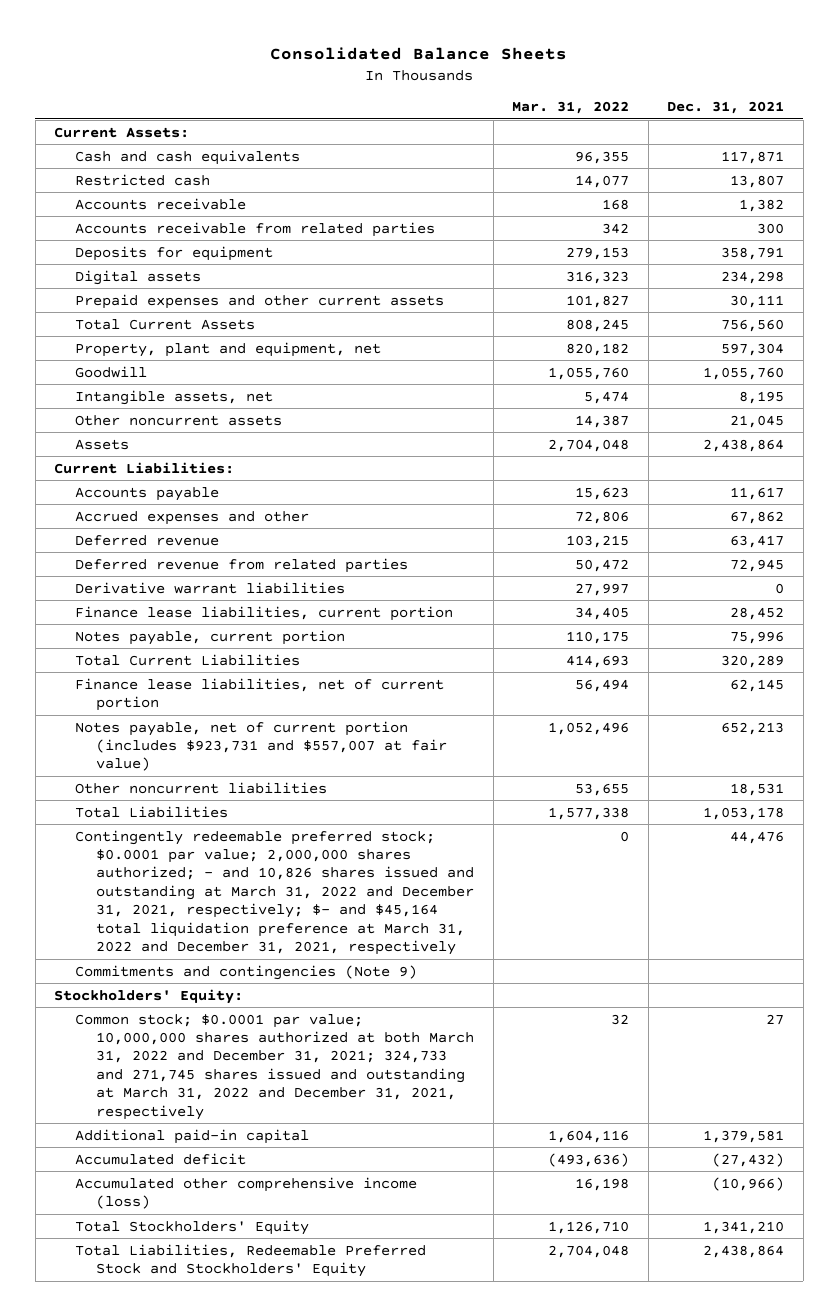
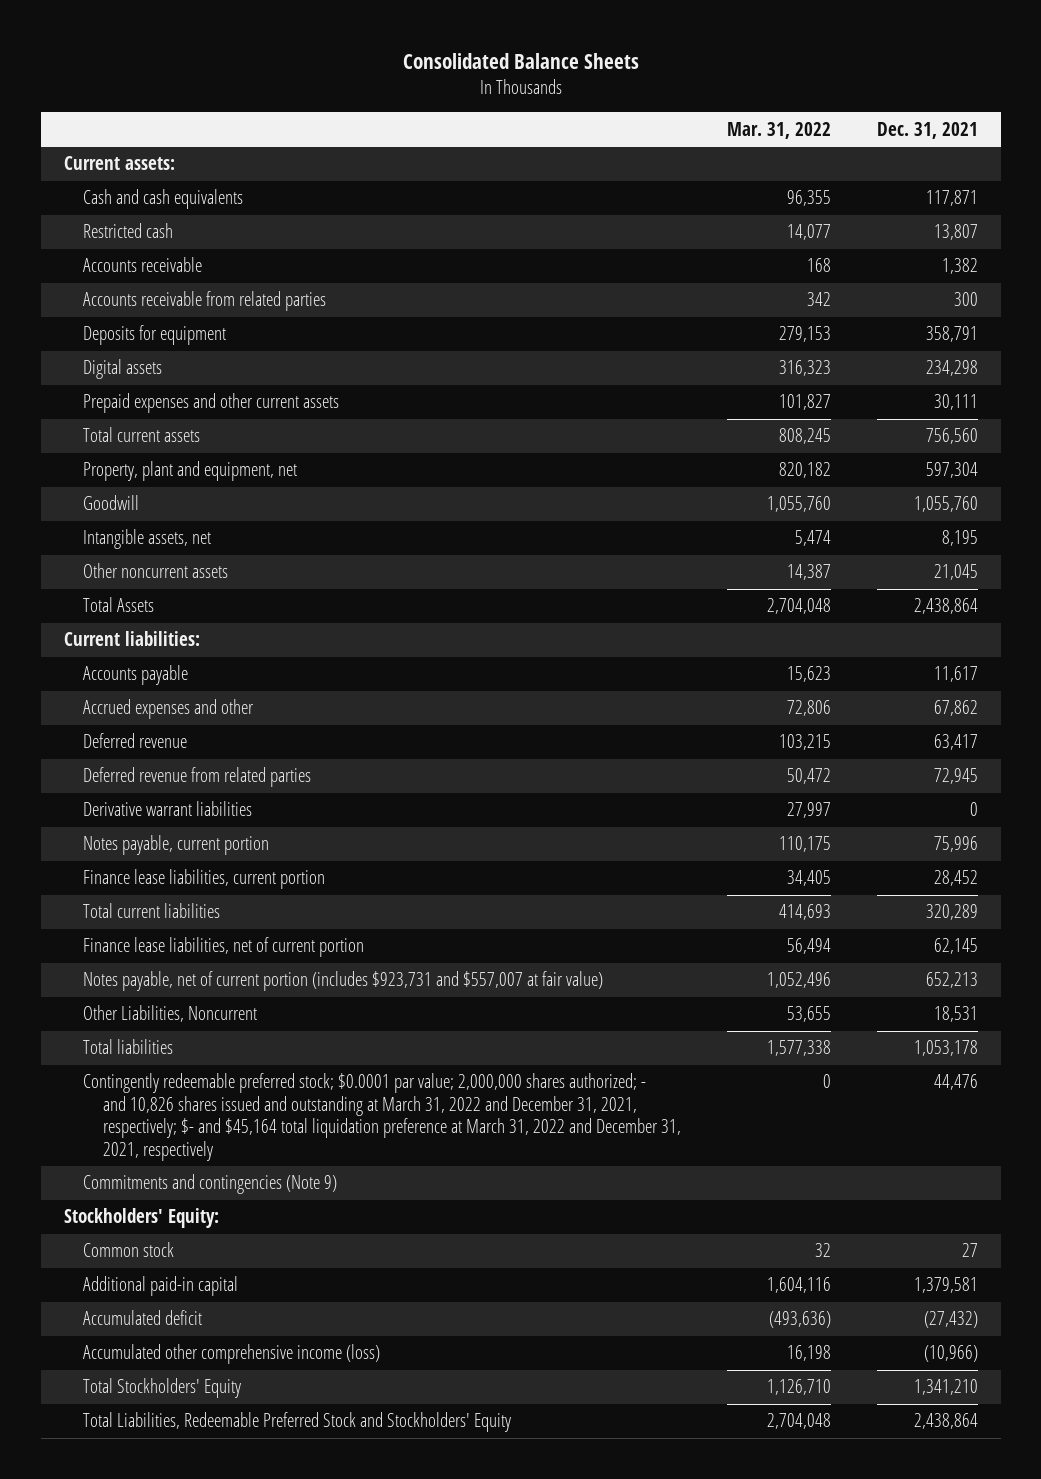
- Current Assets:
+ Current assets:
- Total Current Assets | 808,245 | 756,560
+ Total current assets | 808,245 | 756,560
- Assets | 2,704,048 | 2,438,864
- Current Liabilities:
+ Total Assets | 2,704,048 | 2,438,864
+ Current liabilities:
- Total Current Liabilities | 414,693 | 320,289
moved down: Finance lease liabilities, current portion | 34,405 | 28,452
+ Total current liabilities | 414,693 | 320,289
- Other noncurrent liabilities | 53,655 | 18,531
- Total Liabilities | 1,577,338 | 1,053,178
+ Other Liabilities, Noncurrent | 53,655 | 18,531
+ Total liabilities | 1,577,338 | 1,053,178
- Common stock; $0.0001 par value; 10,000,000 shares authorized at both March 31, 2022 and December 31, 2021; 324,733 and 271,745 shares issued and outstanding at March 31, 2022 and December 31, 2021, respectively | 32 | 27
+ Common stock | 32 | 27

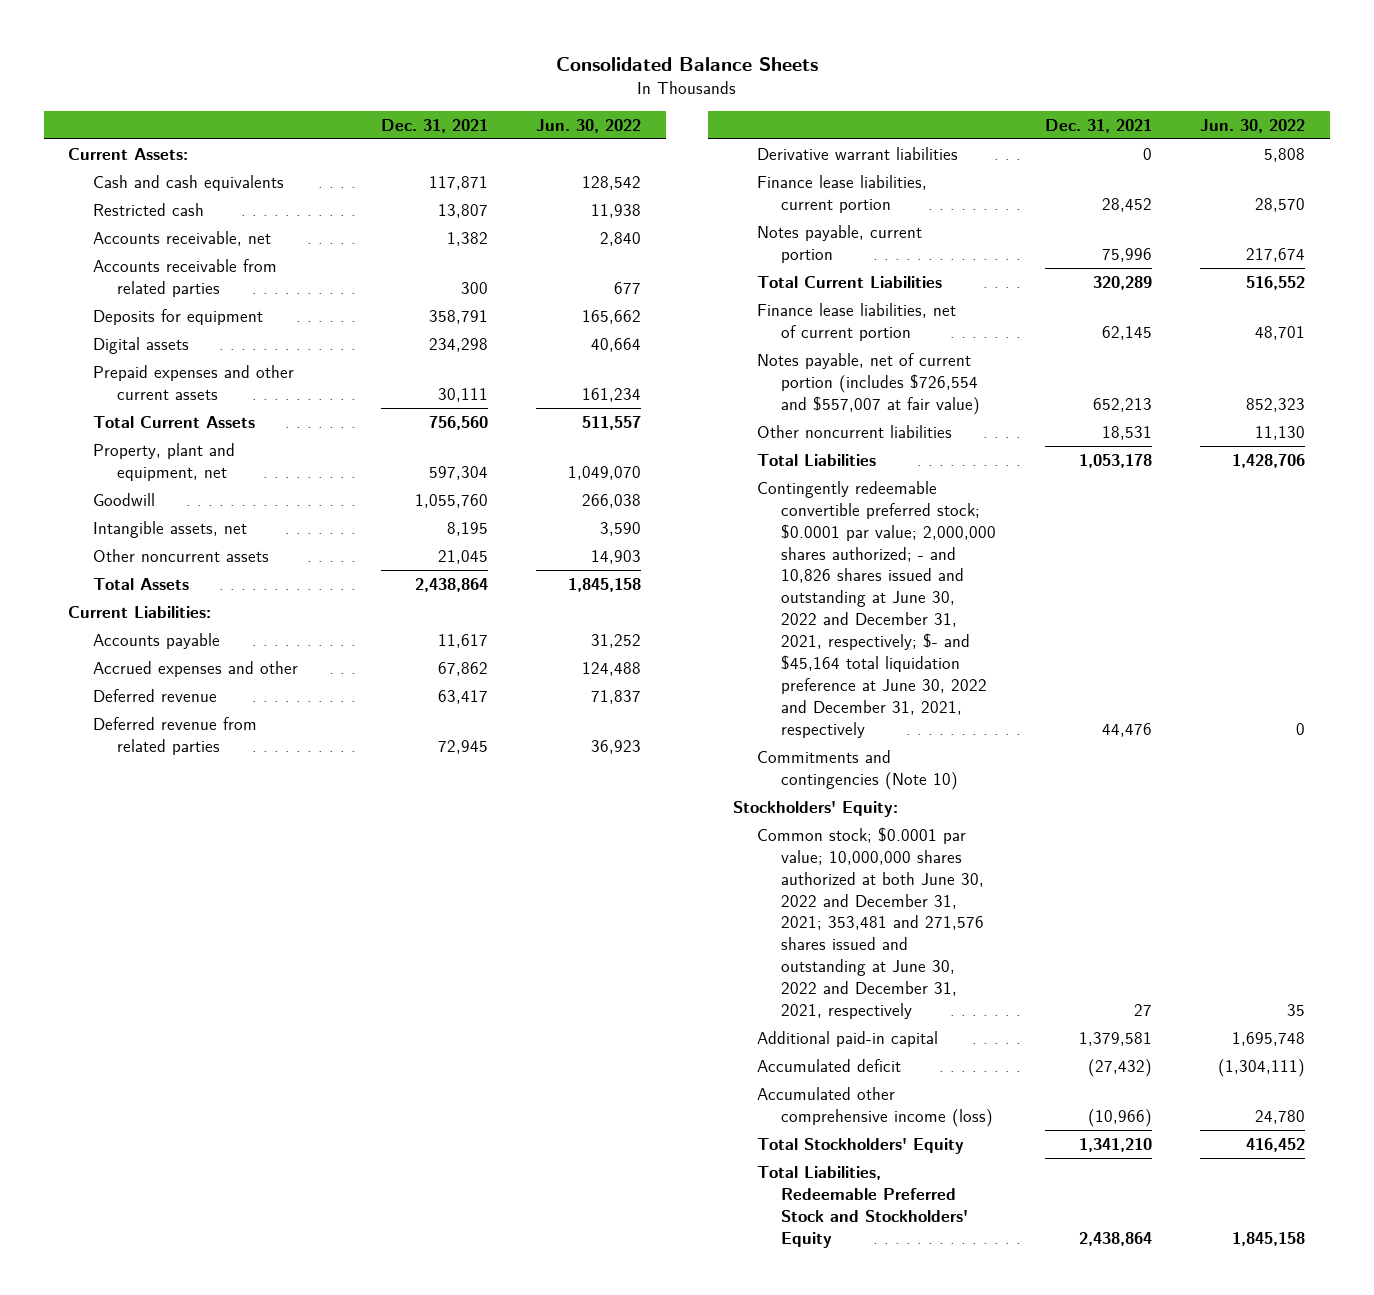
- | Mar. 31, 2022 | Dec. 31, 2021
+ | Dec. 31, 2021 | Jun. 30, 2022
- Current assets:
+ Current Assets:
- Accounts receivable | 168 | 1,382
+ Accounts receivable, net | 1,382 | 2,840
- Total current assets | 808,245 | 756,560
+ Total Current Assets | 756,560 | 511,557
- Current liabilities:
+ Current Liabilities:
- Total current liabilities | 414,693 | 320,289
moved down: Notes payable, current portion | 75,996 | 217,674
+ Total Current Liabilities | 320,289 | 516,552
- Notes payable, net of current portion (includes $923,731 and $557,007 at fair value) | 1,052,496 | 652,213
- Other Liabilities, Noncurrent | 53,655 | 18,531
- Total liabilities | 1,577,338 | 1,053,178
- Contingently redeemable preferred stock; $0.0001 par value; 2,000,000 shares authorized; - and 10,826 shares issued and outstanding at March 31, 2022 and December 31, 2021, respectively; $- and $45,164 total liquidation preference at March 31, 2022 and December 31, 2021, respectively | 0 | 44,476
- Commitments and contingencies (Note 9)
+ Notes payable, net of current portion (includes $726,554 and $557,007 at fair value) | 652,213 | 852,323
+ Other noncurrent liabilities | 18,531 | 11,130
+ Total Liabilities | 1,053,178 | 1,428,706
+ Contingently redeemable convertible preferred stock; $0.0001 par value; 2,000,000 shares authorized; - and 10,826 shares issued and outstanding at June 30, 2022 and December 31, 2021, respectively; $- and $45,164 total liquidation preference at June 30, 2022 and December 31, 2021, respectively | 44,476 | 0
+ Commitments and contingencies (Note 10)
- Common stock | 32 | 27
+ Common stock; $0.0001 par value; 10,000,000 shares authorized at both June 30, 2022 and December 31, 2021; 353,481 and 271,576 shares issued and outstanding at June 30, 2022 and December 31, 2021, respectively | 27 | 35

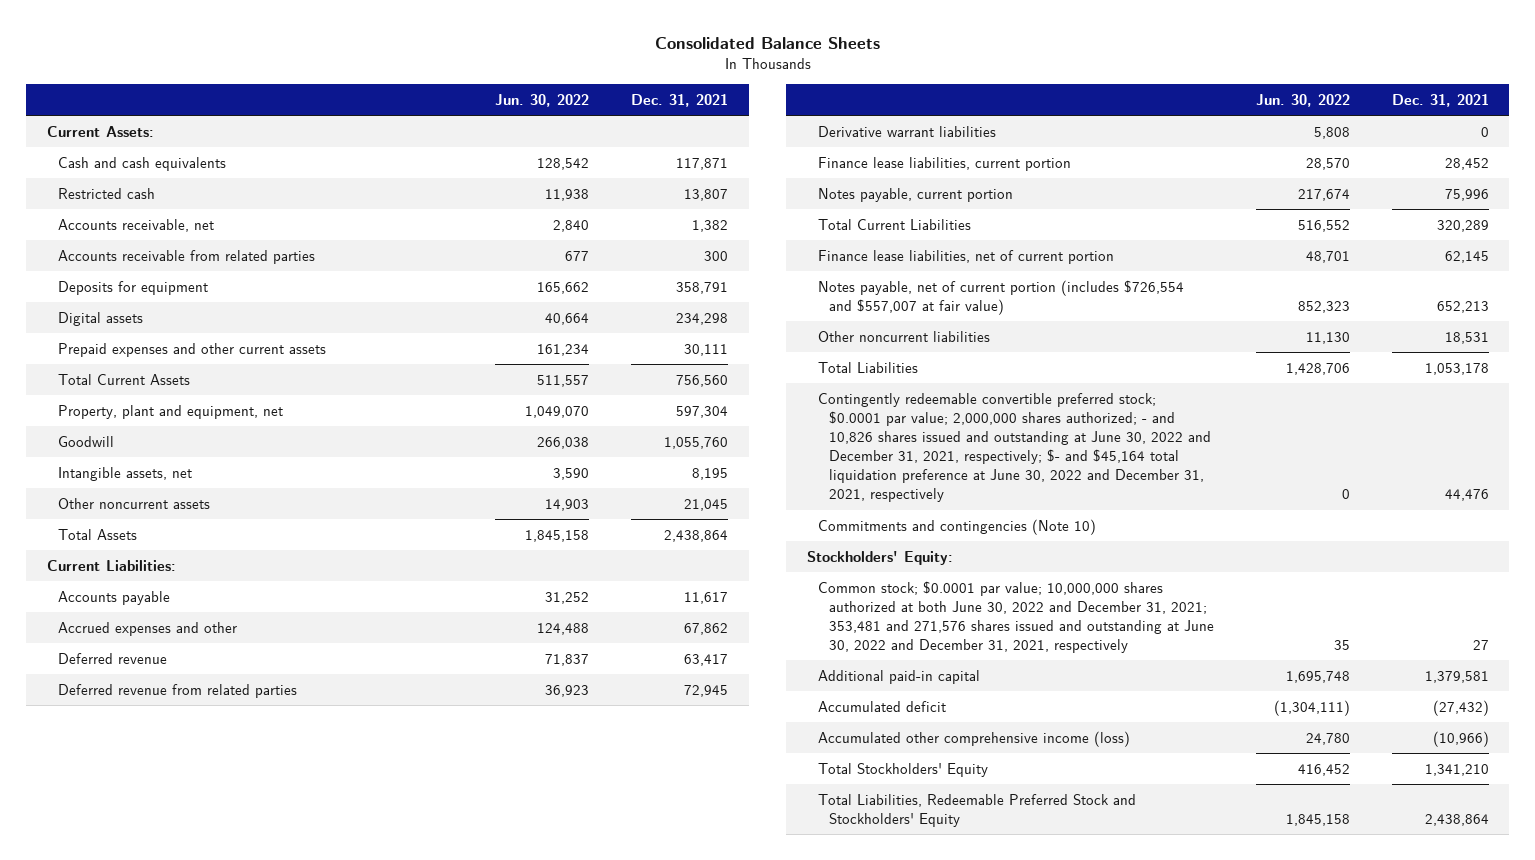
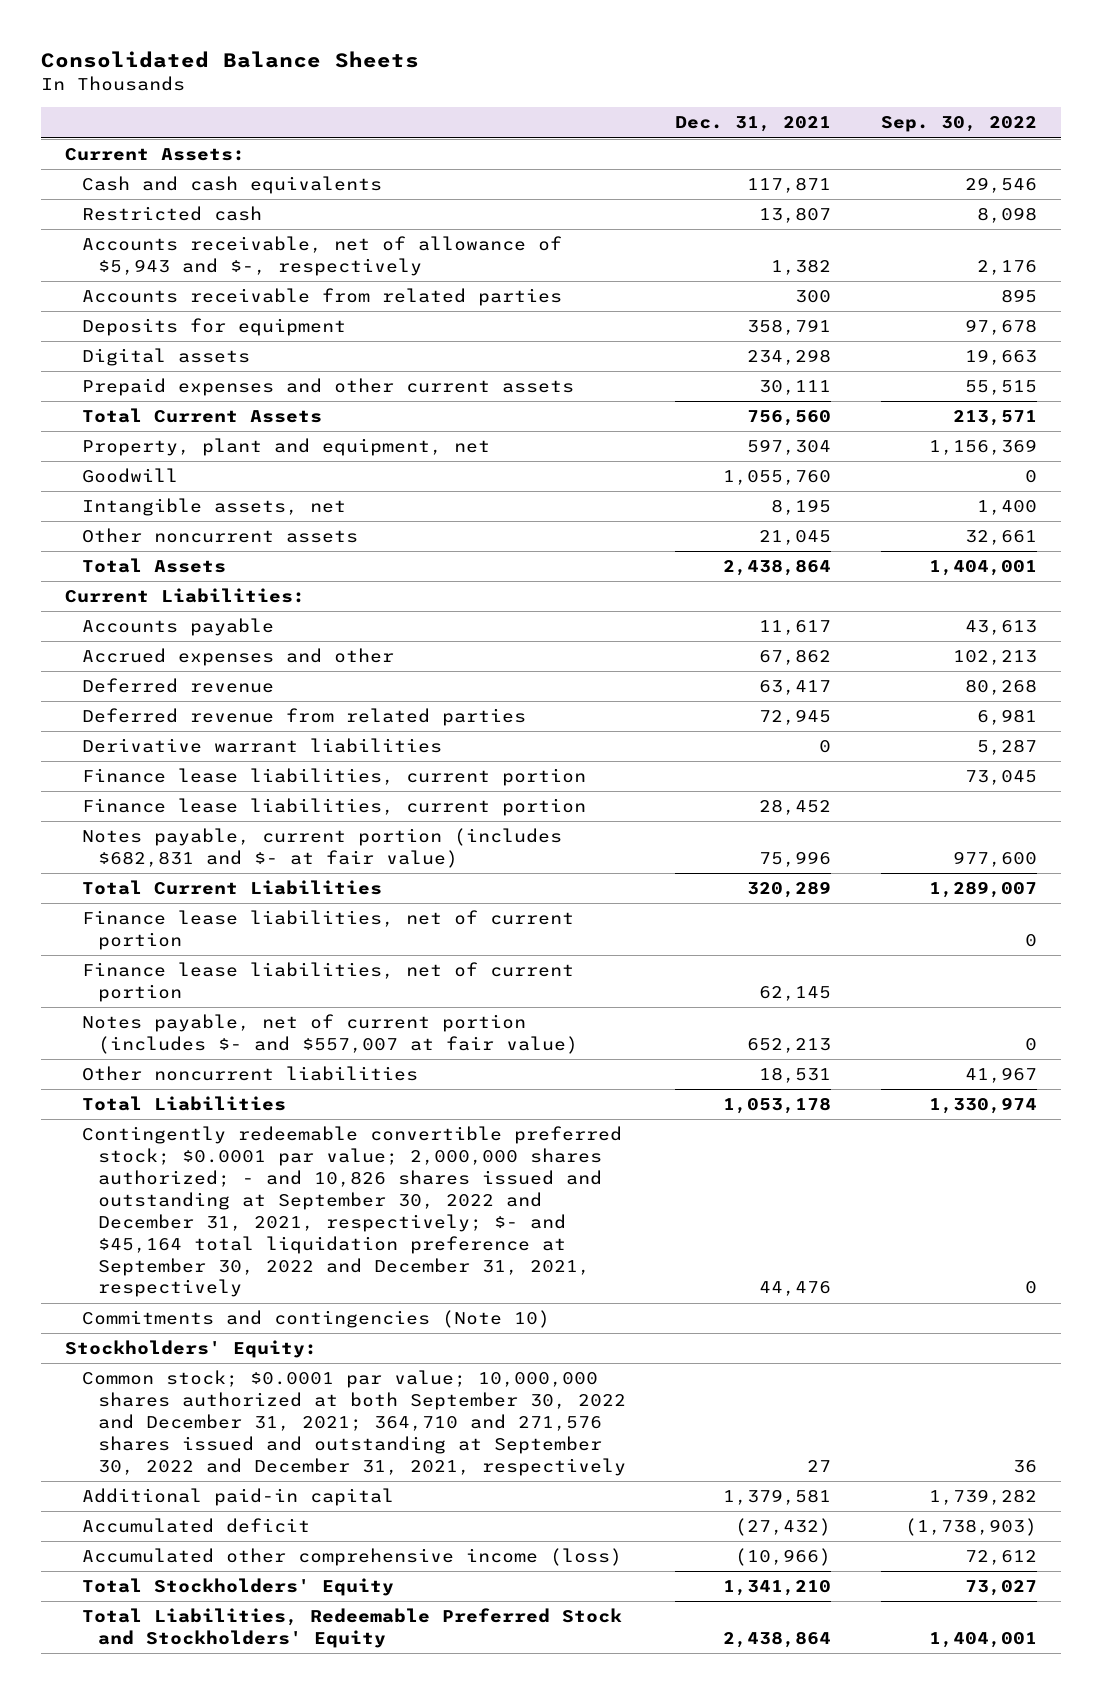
- | Jun. 30, 2022 | Dec. 31, 2021
+ | Dec. 31, 2021 | Sep. 30, 2022
- Accounts receivable, net | 2,840 | 1,382
+ Accounts receivable, net of allowance of $5,943 and $-, respectively | 1,382 | 2,176
+ Finance lease liabilities, current portion | | 73,045
- Notes payable, current portion | 217,674 | 75,996
+ Notes payable, current portion (includes $682,831 and $- at fair value) | 75,996 | 977,600
+ Finance lease liabilities, net of current portion | | 0
- Notes payable, net of current portion (includes $726,554 and $557,007 at fair value) | 852,323 | 652,213
+ Notes payable, net of current portion (includes $- and $557,007 at fair value) | 652,213 | 0
- Contingently redeemable convertible preferred stock; $0.0001 par value; 2,000,000 shares authorized; - and 10,826 shares issued and outstanding at June 30, 2022 and December 31, 2021, respectively; $- and $45,164 total liquidation preference at June 30, 2022 and December 31, 2021, respectively | 0 | 44,476
+ Contingently redeemable convertible preferred stock; $0.0001 par value; 2,000,000 shares authorized; - and 10,826 shares issued and outstanding at September 30, 2022 and December 31, 2021, respectively; $- and $45,164 total liquidation preference at September 30, 2022 and December 31, 2021, respectively | 44,476 | 0
- Common stock; $0.0001 par value; 10,000,000 shares authorized at both June 30, 2022 and December 31, 2021; 353,481 and 271,576 shares issued and outstanding at June 30, 2022 and December 31, 2021, respectively | 35 | 27
+ Common stock; $0.0001 par value; 10,000,000 shares authorized at both September 30, 2022 and December 31, 2021; 364,710 and 271,576 shares issued and outstanding at September 30, 2022 and December 31, 2021, respectively | 27 | 36

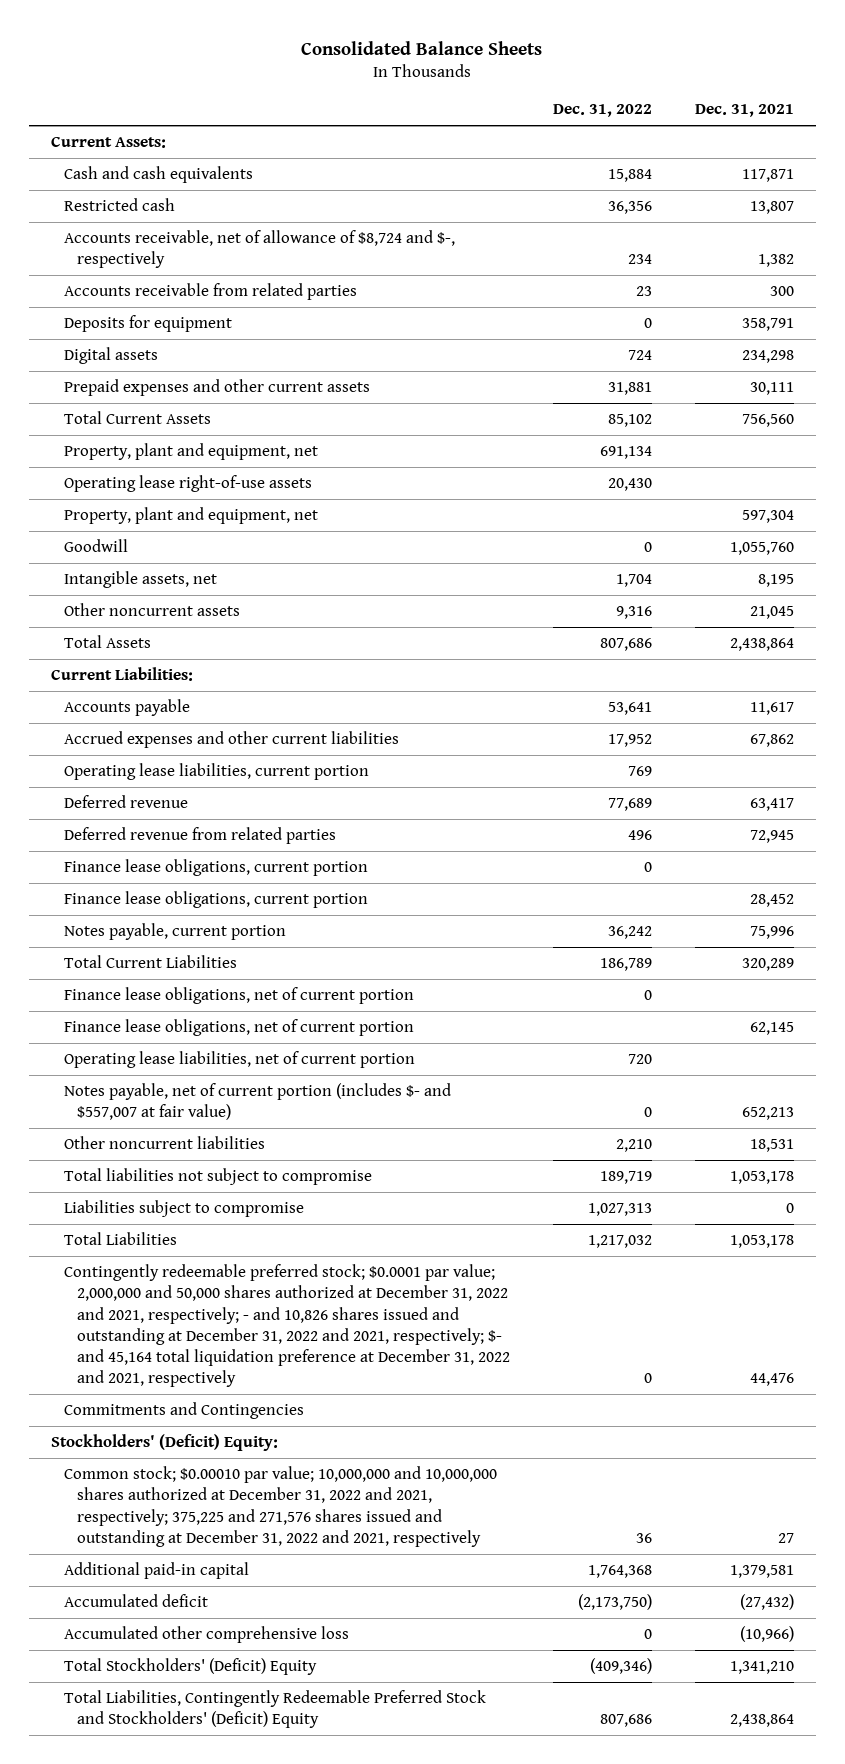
- | Dec. 31, 2021 | Sep. 30, 2022
+ | Dec. 31, 2022 | Dec. 31, 2021
- Accounts receivable, net of allowance of $5,943 and $-, respectively | 1,382 | 2,176
+ Accounts receivable, net of allowance of $8,724 and $-, respectively | 234 | 1,382
+ Property, plant and equipment, net | 691,134 |
+ Operating lease right-of-use assets | 20,430 |
- Accrued expenses and other | 67,862 | 102,213
+ Accrued expenses and other current liabilities | 17,952 | 67,862
+ Operating lease liabilities, current portion | 769 |
- Derivative warrant liabilities | 0 | 5,287
- Finance lease liabilities, current portion | | 73,045
- Finance lease liabilities, current portion | 28,452 |
- Notes payable, current portion (includes $682,831 and $- at fair value) | 75,996 | 977,600
+ Finance lease obligations, current portion | 0 |
+ Finance lease obligations, current portion | | 28,452
+ Notes payable, current portion | 36,242 | 75,996
- Finance lease liabilities, net of current portion | | 0
- Finance lease liabilities, net of current portion | 62,145 |
+ Finance lease obligations, net of current portion | 0 |
+ Finance lease obligations, net of current portion | | 62,145
+ Operating lease liabilities, net of current portion | 720 |
+ Total liabilities not subject to compromise | 189,719 | 1,053,178
+ Liabilities subject to compromise | 1,027,313 | 0
- Contingently redeemable convertible preferred stock; $0.0001 par value; 2,000,000 shares authorized; - and 10,826 shares issued and outstanding at September 30, 2022 and December 31, 2021, respectively; $- and $45,164 total liquidation preference at September 30, 2022 and December 31, 2021, respectively | 44,476 | 0
- Commitments and contingencies (Note 10)
- Stockholders' Equity:
- Common stock; $0.0001 par value; 10,000,000 shares authorized at both September 30, 2022 and December 31, 2021; 364,710 and 271,576 shares issued and outstanding at September 30, 2022 and December 31, 2021, respectively | 27 | 36
+ Contingently redeemable preferred stock; $0.0001 par value; 2,000,000 and 50,000 shares authorized at December 31, 2022 and 2021, respectively; - and 10,826 shares issued and outstanding at December 31, 2022 and 2021, respectively; $- and 45,164 total liquidation preference at December 31, 2022 and 2021, respectively | 0 | 44,476
+ Commitments and Contingencies
+ Stockholders' (Deficit) Equity:
+ Common stock; $0.00010 par value; 10,000,000 and 10,000,000 shares authorized at December 31, 2022 and 2021, respectively; 375,225 and 271,576 shares issued and outstanding at December 31, 2022 and 2021, respectively | 36 | 27
- Accumulated other comprehensive income (loss) | (10,966) | 72,612
- Total Stockholders' Equity | 1,341,210 | 73,027
- Total Liabilities, Redeemable Preferred Stock and Stockholders' Equity | 2,438,864 | 1,404,001
+ Accumulated other comprehensive loss | 0 | (10,966)
+ Total Stockholders' (Deficit) Equity | (409,346) | 1,341,210
+ Total Liabilities, Contingently Redeemable Preferred Stock and Stockholders' (Deficit) Equity | 807,686 | 2,438,864

